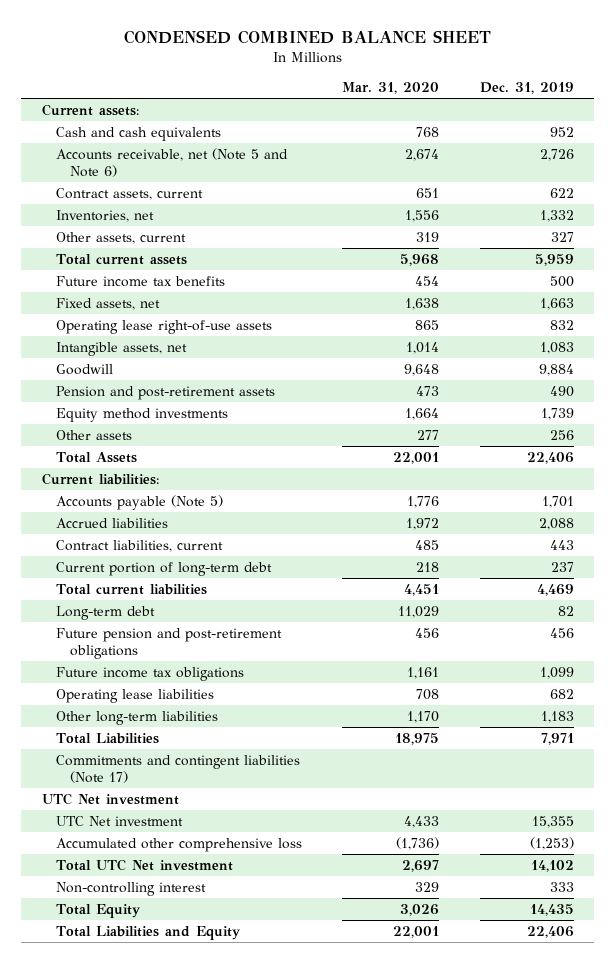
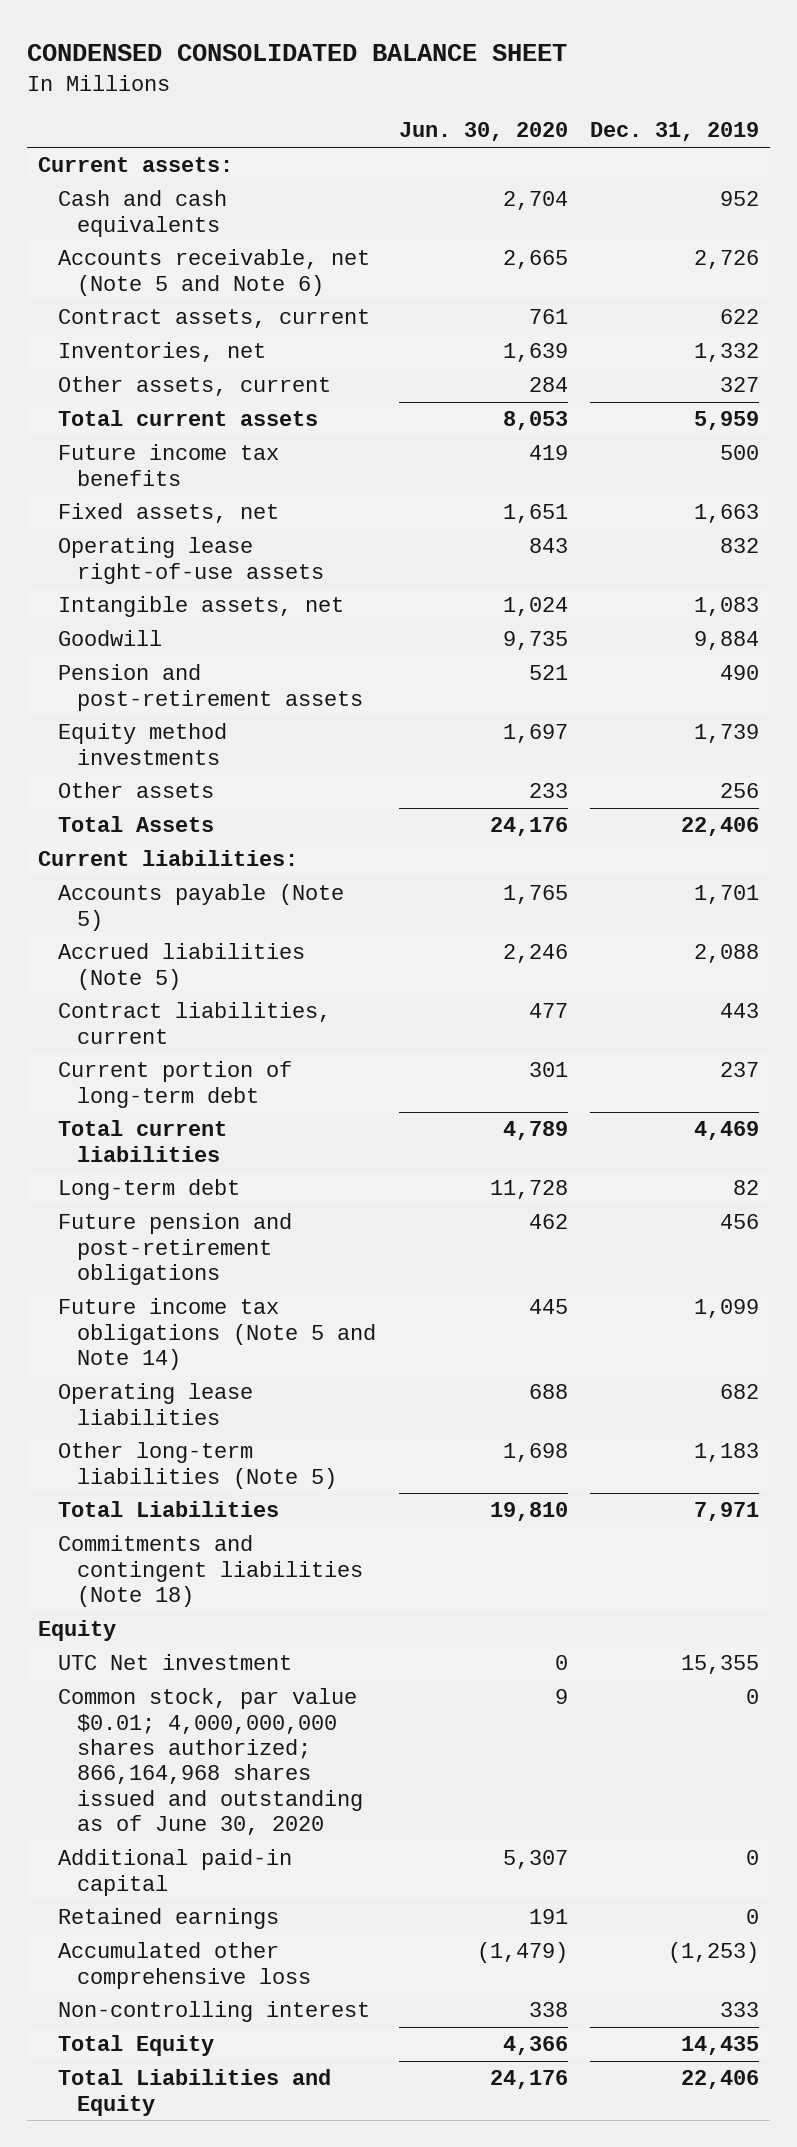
- CONDENSED COMBINED BALANCE SHEET
+ CONDENSED CONSOLIDATED BALANCE SHEET
- | Mar. 31, 2020 | Dec. 31, 2019
+ | Jun. 30, 2020 | Dec. 31, 2019
- Accrued liabilities | 1,972 | 2,088
+ Accrued liabilities (Note 5) | 2,246 | 2,088
- Future income tax obligations | 1,161 | 1,099
+ Future income tax obligations (Note 5 and Note 14) | 445 | 1,099
- Other long-term liabilities | 1,170 | 1,183
+ Other long-term liabilities (Note 5) | 1,698 | 1,183
- Commitments and contingent liabilities (Note 17)
- UTC Net investment
+ Commitments and contingent liabilities (Note 18)
+ Equity
+ Common stock, par value $0.01; 4,000,000,000 shares authorized; 866,164,968 shares issued and outstanding as of June 30, 2020 | 9 | 0
+ Additional paid-in capital | 5,307 | 0
+ Retained earnings | 191 | 0
- Total UTC Net investment | 2,697 | 14,102

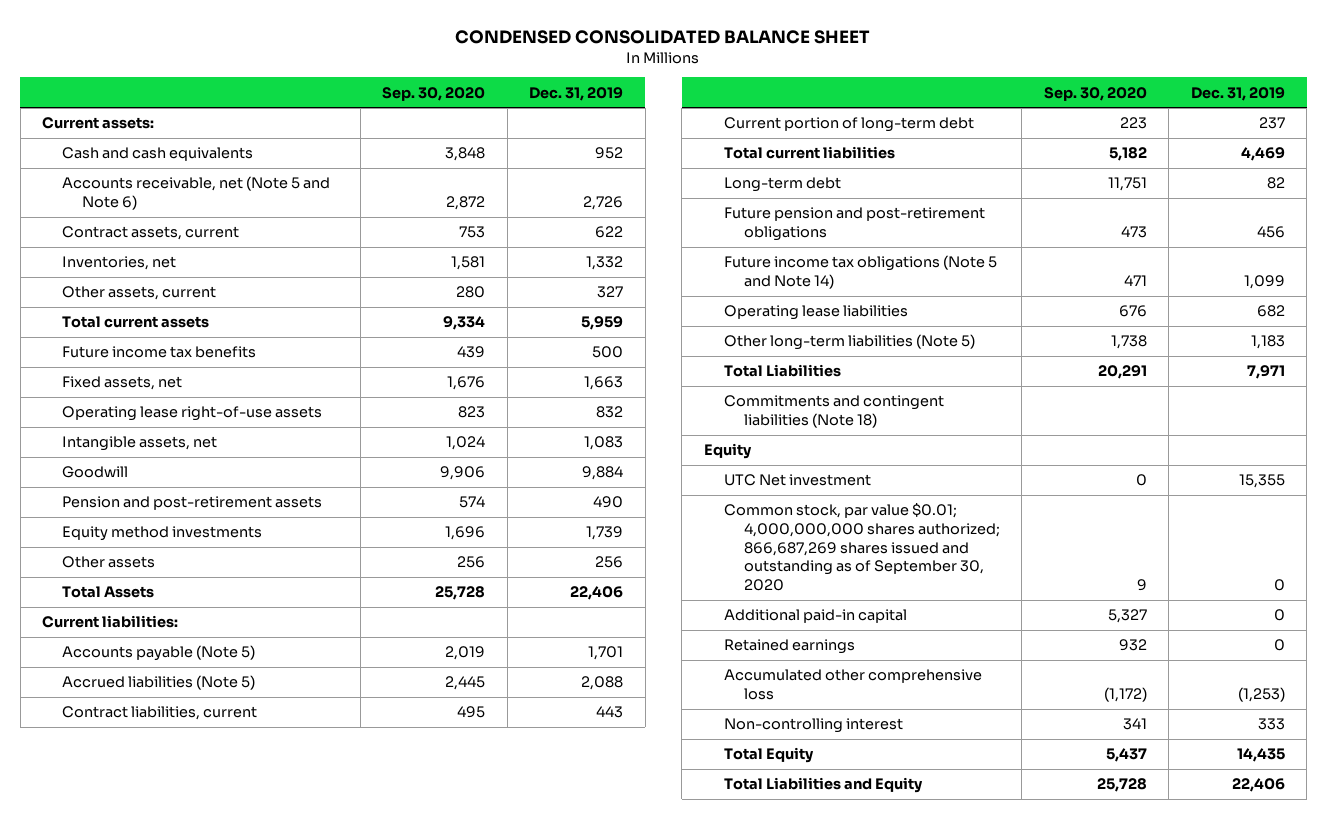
- | Jun. 30, 2020 | Dec. 31, 2019
+ | Sep. 30, 2020 | Dec. 31, 2019
- Common stock, par value $0.01; 4,000,000,000 shares authorized; 866,164,968 shares issued and outstanding as of June 30, 2020 | 9 | 0
+ Common stock, par value $0.01; 4,000,000,000 shares authorized; 866,687,269 shares issued and outstanding as of September 30, 2020 | 9 | 0

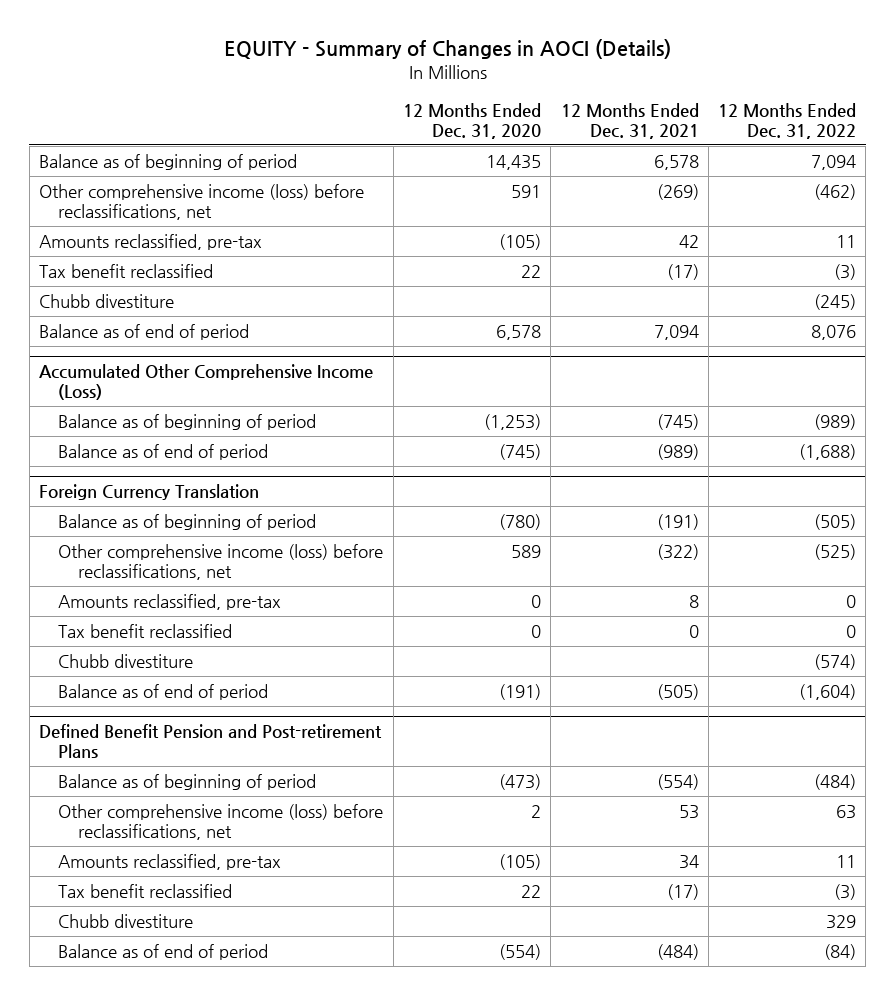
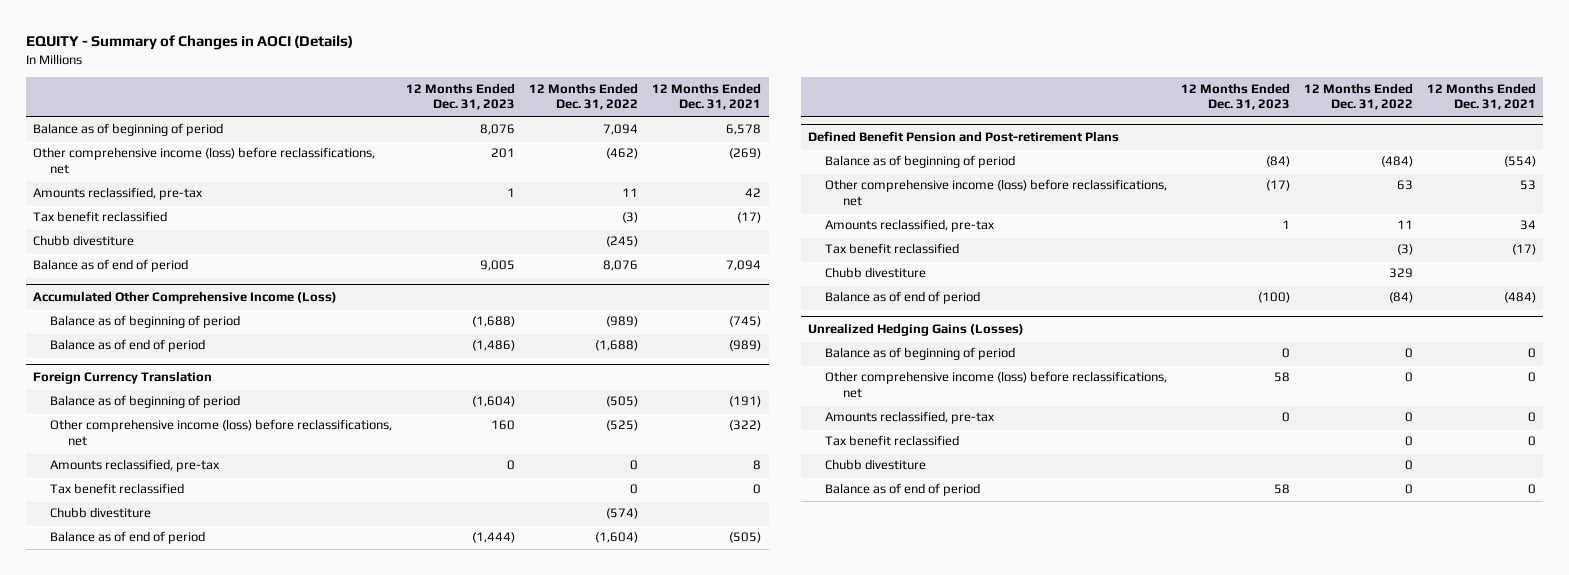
- | 12 Months Ended Dec. 31, 2020 | 12 Months Ended Dec. 31, 2021 | 12 Months Ended Dec. 31, 2022
+ | 12 Months Ended Dec. 31, 2023 | 12 Months Ended Dec. 31, 2022 | 12 Months Ended Dec. 31, 2021
+ Unrealized Hedging Gains (Losses)
+ Balance as of beginning of period | 0 | 0 | 0
+ Other comprehensive income (loss) before reclassifications, net | 58 | 0 | 0
+ Amounts reclassified, pre-tax | 0 | 0 | 0
+ Tax benefit reclassified | | 0 | 0
+ Chubb divestiture | | 0 |
+ Balance as of end of period | 58 | 0 | 0

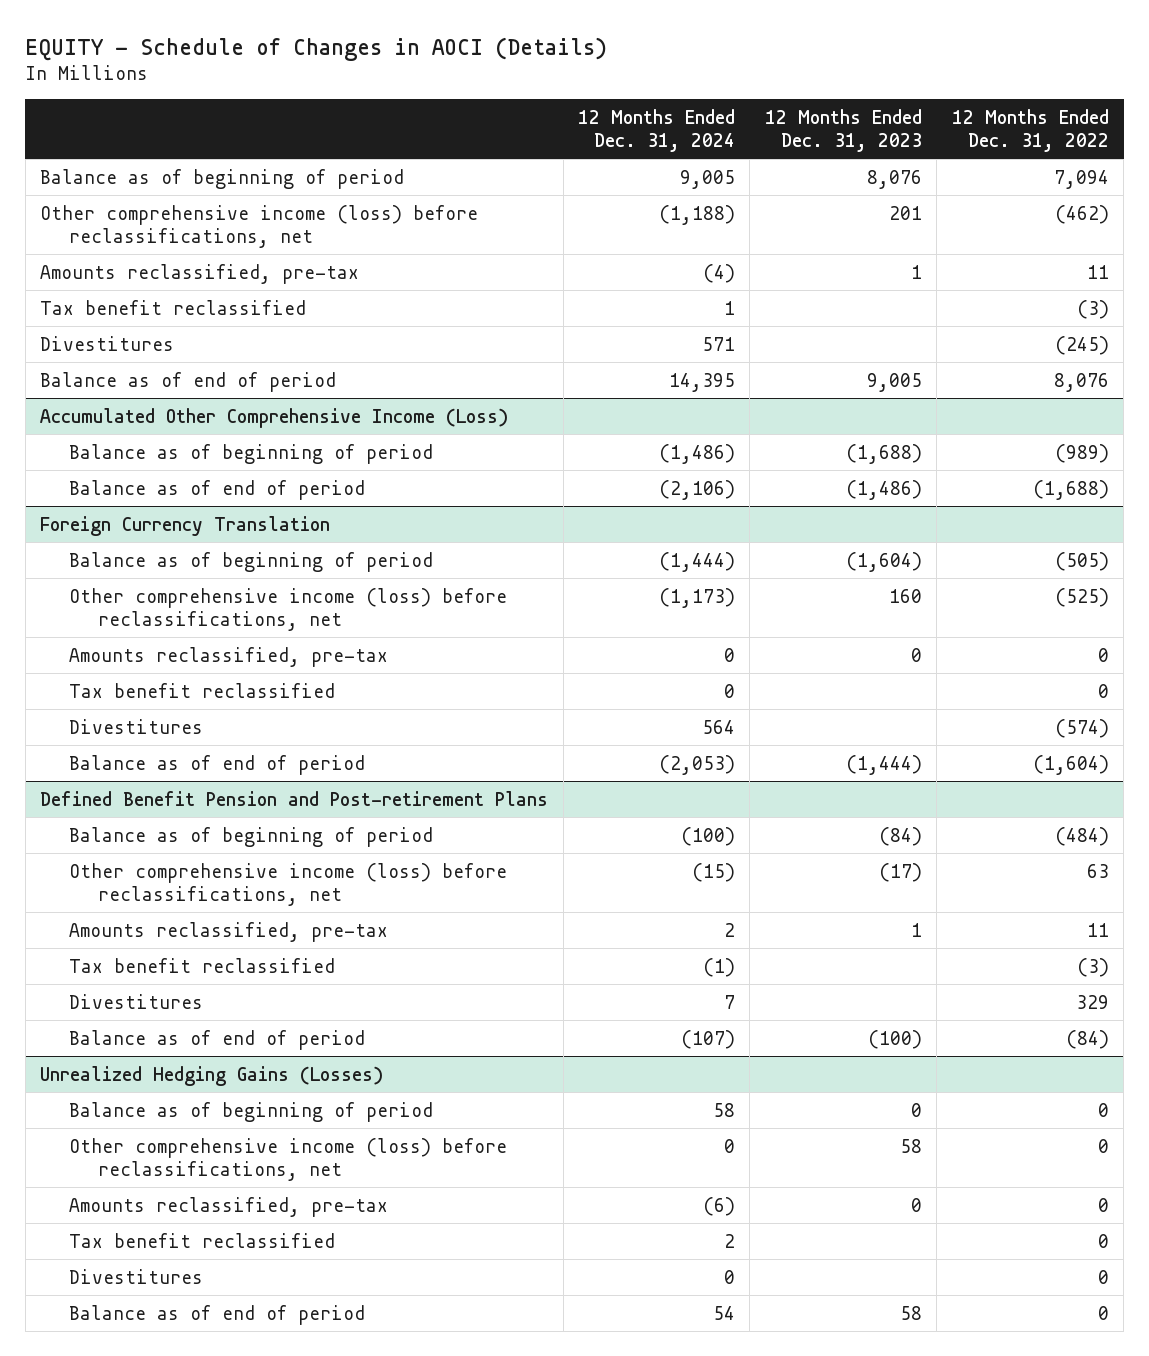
- EQUITY - Summary of Changes in AOCI (Details)
+ EQUITY - Schedule of Changes in AOCI (Details)
- | 12 Months Ended Dec. 31, 2023 | 12 Months Ended Dec. 31, 2022 | 12 Months Ended Dec. 31, 2021
+ | 12 Months Ended Dec. 31, 2024 | 12 Months Ended Dec. 31, 2023 | 12 Months Ended Dec. 31, 2022
- Chubb divestiture | | (245) |
+ Divestitures | 571 | | (245)
@ Foreign Currency Translation
- Chubb divestiture | | (574) |
+ Divestitures | 564 | | (574)
@ Defined Benefit Pension and Post-retirement Plans
- Chubb divestiture | | 329 |
+ Divestitures | 7 | | 329
@ Unrealized Hedging Gains (Losses)
- Chubb divestiture | | 0 |
+ Divestitures | 0 | | 0

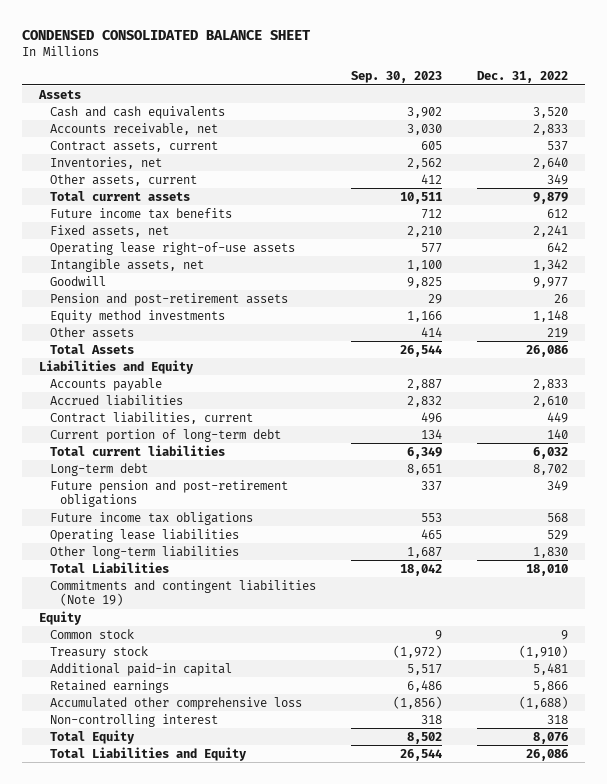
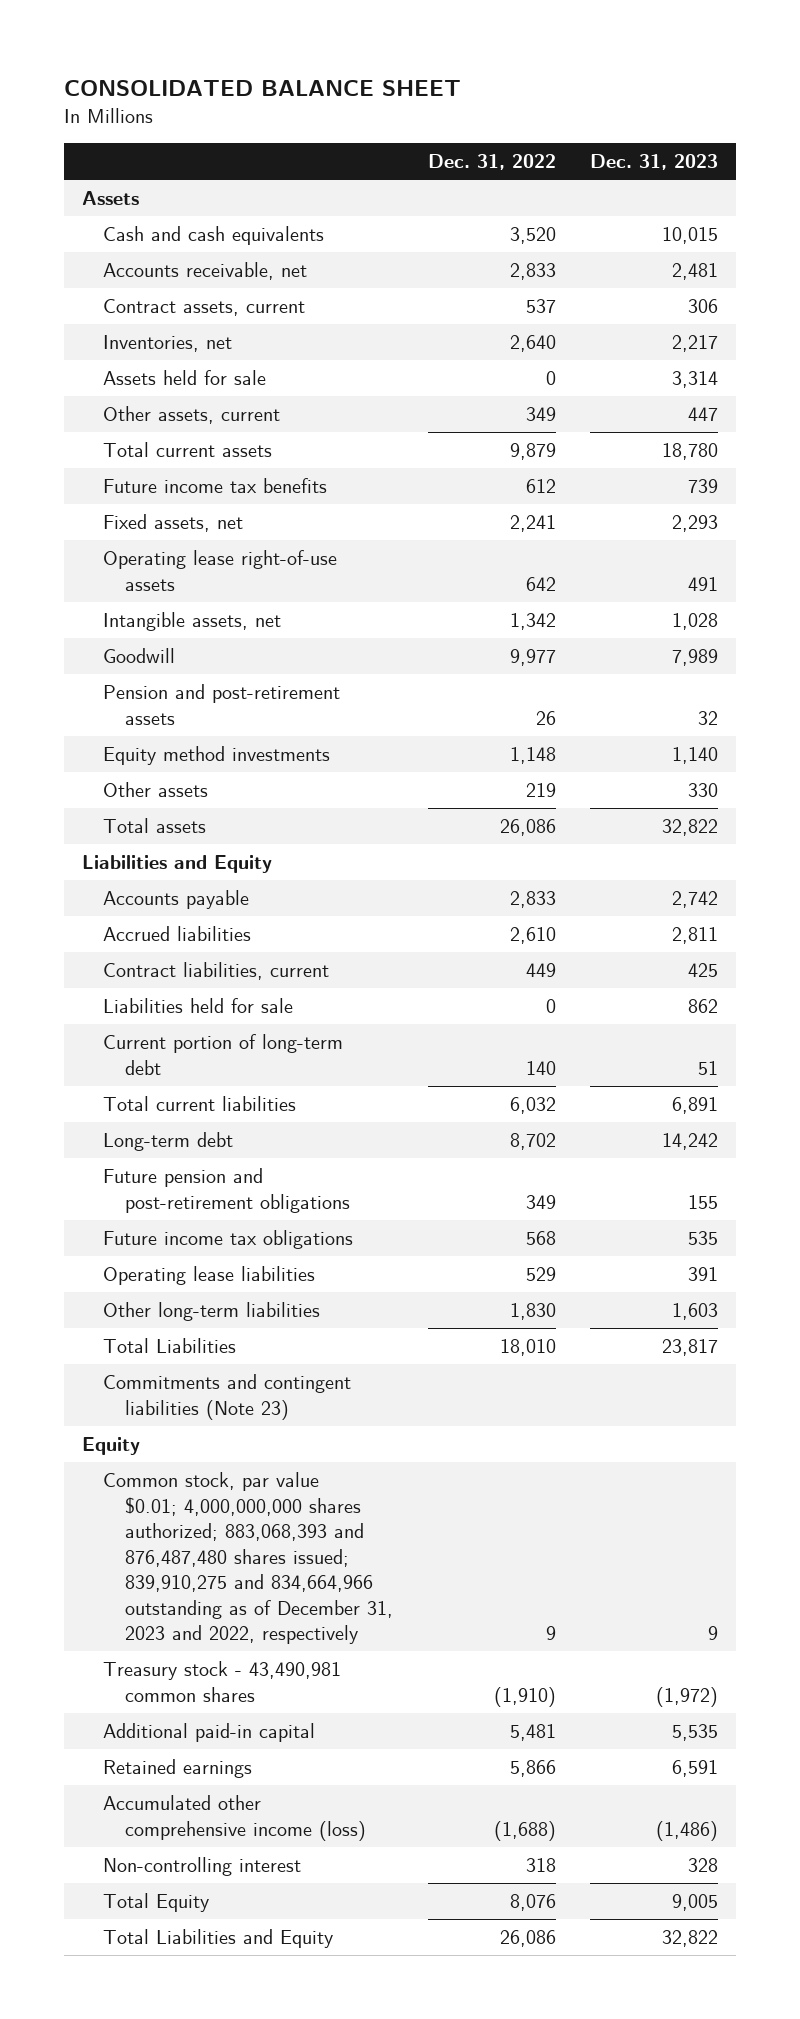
- CONDENSED CONSOLIDATED BALANCE SHEET
+ CONSOLIDATED BALANCE SHEET
- | Sep. 30, 2023 | Dec. 31, 2022
+ | Dec. 31, 2022 | Dec. 31, 2023
+ Assets held for sale | 0 | 3,314
- Total Assets | 26,544 | 26,086
+ Total assets | 26,086 | 32,822
+ Liabilities held for sale | 0 | 862
- Commitments and contingent liabilities (Note 19)
+ Commitments and contingent liabilities (Note 23)
- Common stock | 9 | 9
- Treasury stock | (1,972) | (1,910)
+ Common stock, par value $0.01; 4,000,000,000 shares authorized; 883,068,393 and 876,487,480 shares issued; 839,910,275 and 834,664,966 outstanding as of December 31, 2023 and 2022, respectively | 9 | 9
+ Treasury stock - 43,490,981 common shares | (1,910) | (1,972)
- Accumulated other comprehensive loss | (1,856) | (1,688)
+ Accumulated other comprehensive income (loss) | (1,688) | (1,486)

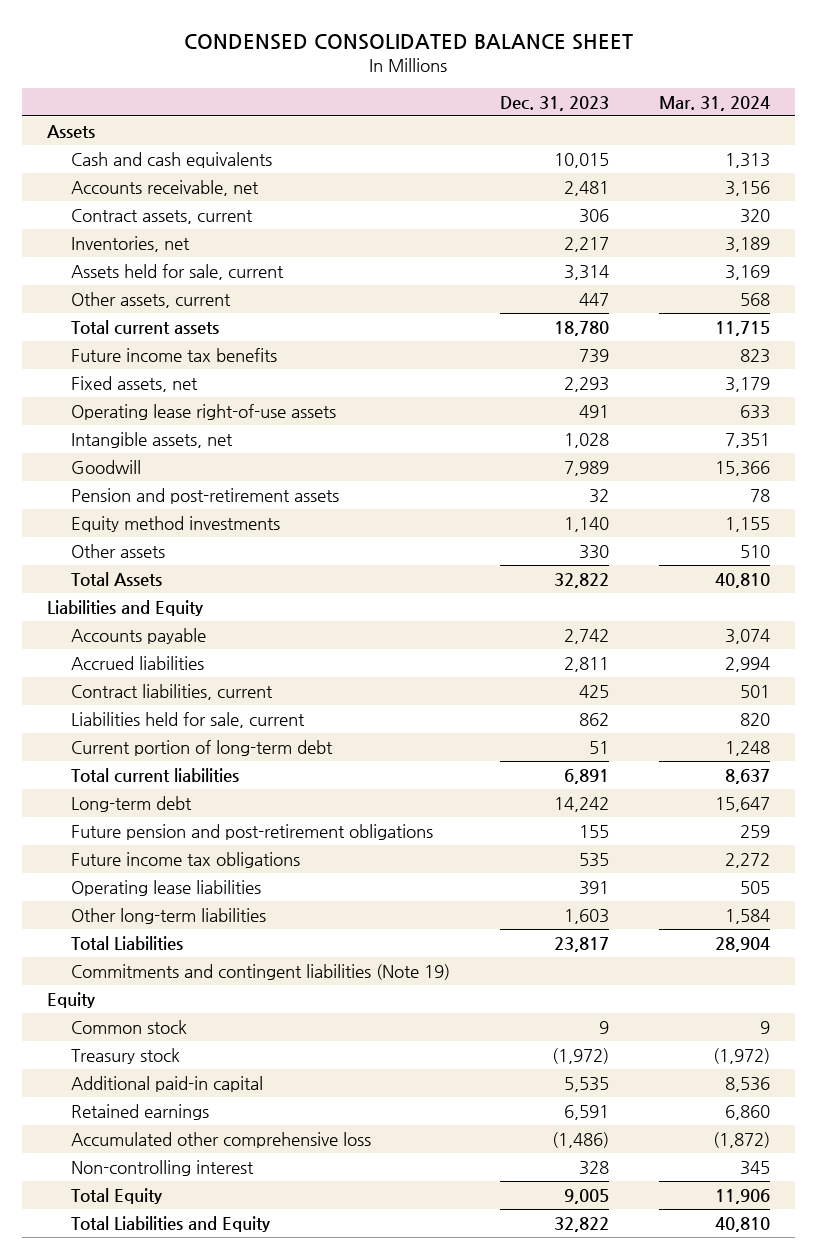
- CONSOLIDATED BALANCE SHEET
+ CONDENSED CONSOLIDATED BALANCE SHEET
- | Dec. 31, 2022 | Dec. 31, 2023
+ | Dec. 31, 2023 | Mar. 31, 2024
- Assets held for sale | 0 | 3,314
+ Assets held for sale, current | 3,314 | 3,169
- Total assets | 26,086 | 32,822
+ Total Assets | 32,822 | 40,810
- Liabilities held for sale | 0 | 862
+ Liabilities held for sale, current | 862 | 820
- Commitments and contingent liabilities (Note 23)
+ Commitments and contingent liabilities (Note 19)
- Common stock, par value $0.01; 4,000,000,000 shares authorized; 883,068,393 and 876,487,480 shares issued; 839,910,275 and 834,664,966 outstanding as of December 31, 2023 and 2022, respectively | 9 | 9
- Treasury stock - 43,490,981 common shares | (1,910) | (1,972)
+ Common stock | 9 | 9
+ Treasury stock | (1,972) | (1,972)
- Accumulated other comprehensive income (loss) | (1,688) | (1,486)
+ Accumulated other comprehensive loss | (1,486) | (1,872)

